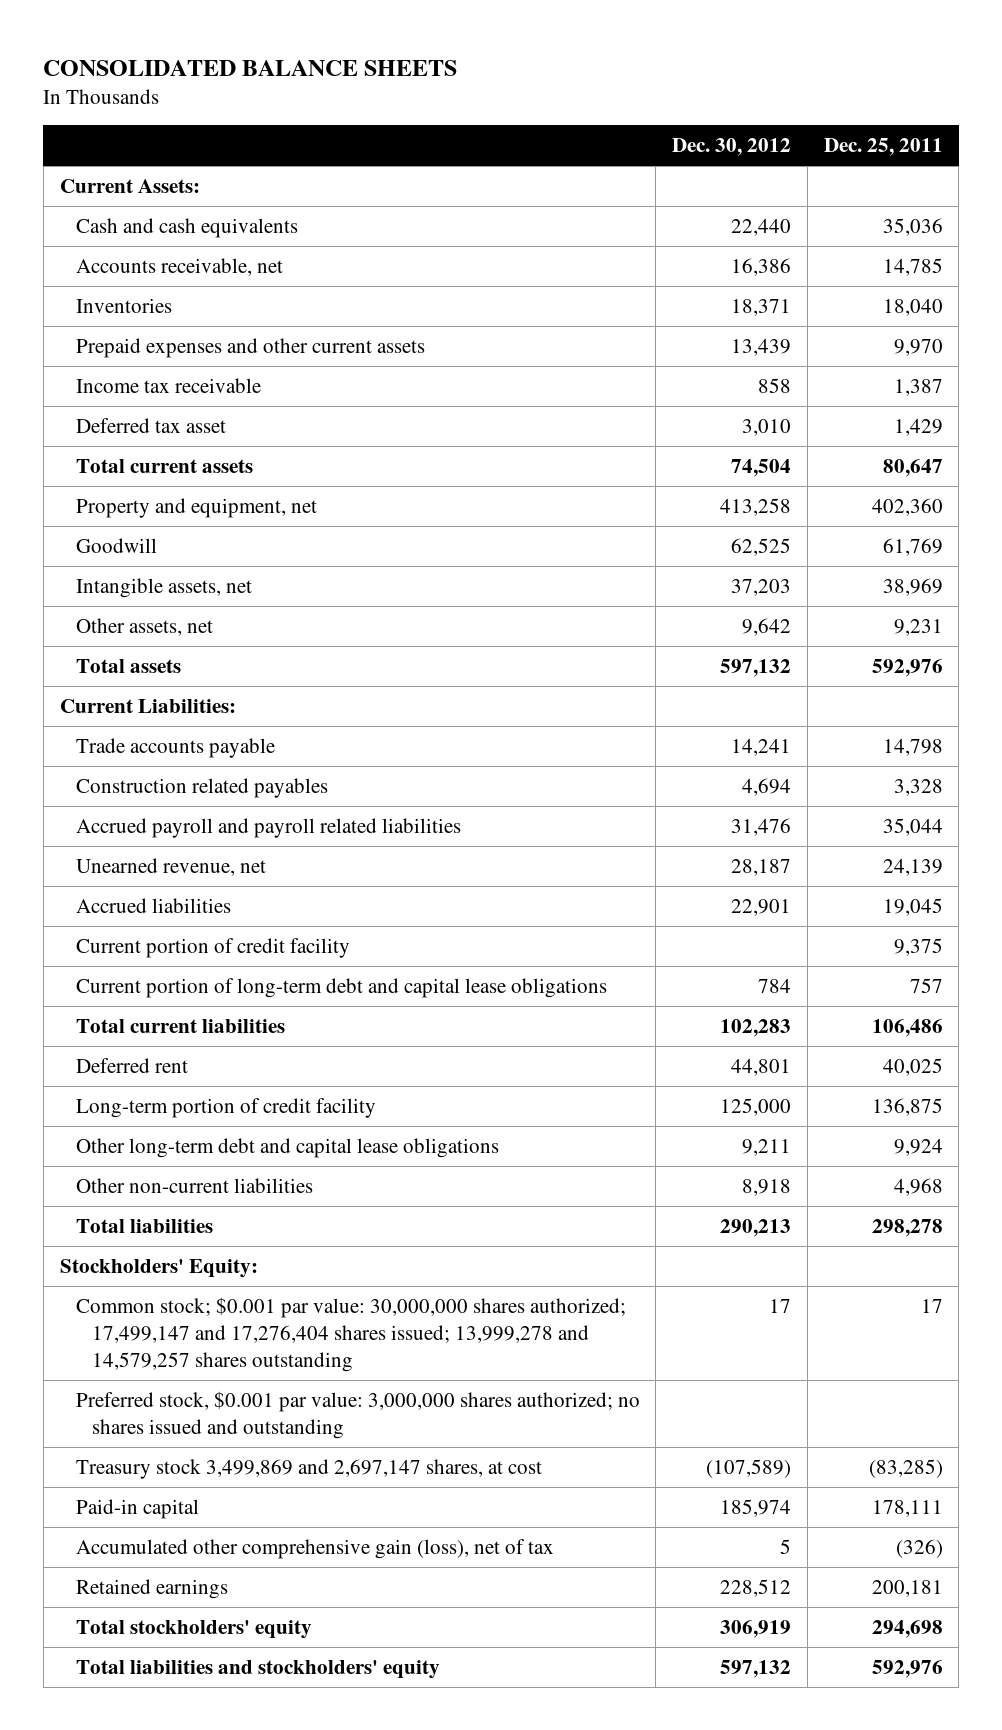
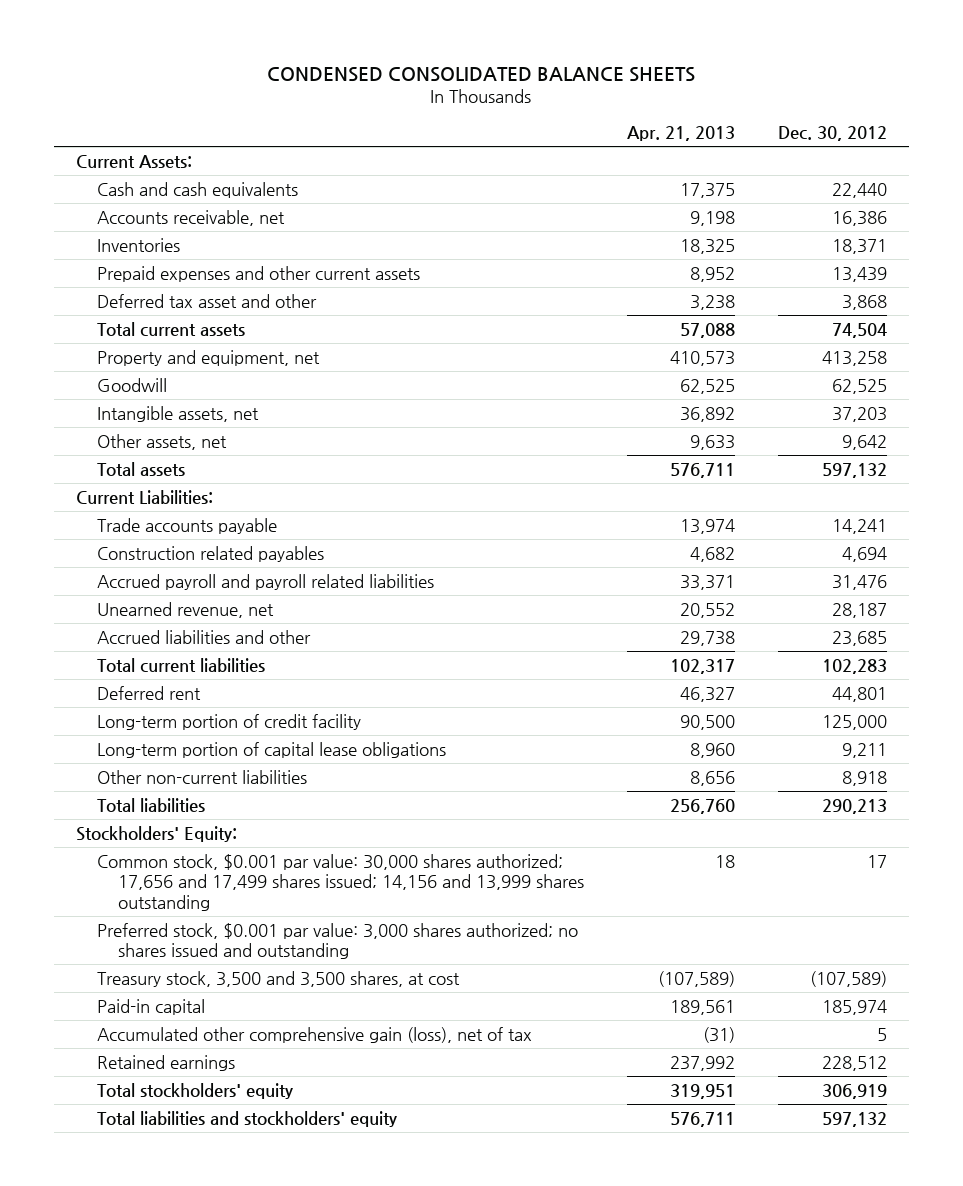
- CONSOLIDATED BALANCE SHEETS
+ CONDENSED CONSOLIDATED BALANCE SHEETS
- | Dec. 30, 2012 | Dec. 25, 2011
+ | Apr. 21, 2013 | Dec. 30, 2012
- Income tax receivable | 858 | 1,387
- Deferred tax asset | 3,010 | 1,429
+ Deferred tax asset and other | 3,238 | 3,868
- Accrued liabilities | 22,901 | 19,045
- Current portion of credit facility | | 9,375
- Current portion of long-term debt and capital lease obligations | 784 | 757
+ Accrued liabilities and other | 29,738 | 23,685
- Other long-term debt and capital lease obligations | 9,211 | 9,924
+ Long-term portion of capital lease obligations | 8,960 | 9,211
- Common stock; $0.001 par value: 30,000,000 shares authorized; 17,499,147 and 17,276,404 shares issued; 13,999,278 and 14,579,257 shares outstanding | 17 | 17
- Preferred stock, $0.001 par value: 3,000,000 shares authorized; no shares issued and outstanding
- Treasury stock 3,499,869 and 2,697,147 shares, at cost | (107,589) | (83,285)
+ Common stock, $0.001 par value: 30,000 shares authorized; 17,656 and 17,499 shares issued; 14,156 and 13,999 shares outstanding | 18 | 17
+ Preferred stock, $0.001 par value: 3,000 shares authorized; no shares issued and outstanding
+ Treasury stock, 3,500 and 3,500 shares, at cost | (107,589) | (107,589)

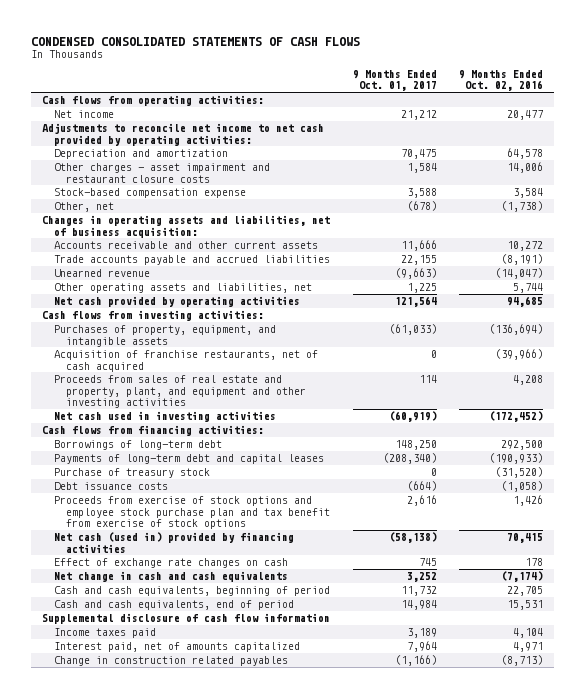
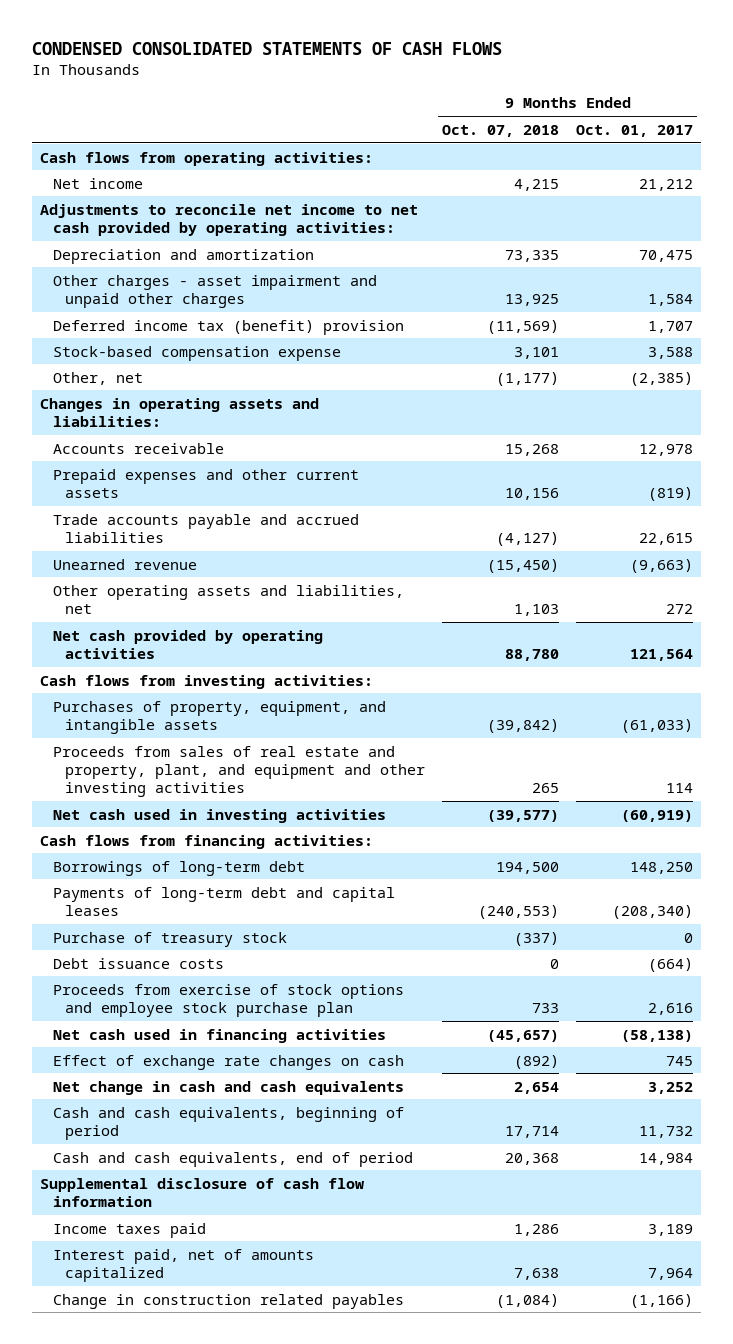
- | 9 Months Ended Oct. 01, 2017 | 9 Months Ended Oct. 02, 2016
+ | 9 Months Ended Oct. 07, 2018 | 9 Months Ended Oct. 01, 2017
- Other charges - asset impairment and restaurant closure costs | 1,584 | 14,006
+ Other charges - asset impairment and unpaid other charges | 13,925 | 1,584
+ Deferred income tax (benefit) provision | (11,569) | 1,707
- Other, net | (678) | (1,738)
- Changes in operating assets and liabilities, net of business acquisition:
- Accounts receivable and other current assets | 11,666 | 10,272
- Trade accounts payable and accrued liabilities | 22,155 | (8,191)
+ Other, net | (1,177) | (2,385)
+ Changes in operating assets and liabilities:
+ Accounts receivable | 15,268 | 12,978
+ Prepaid expenses and other current assets | 10,156 | (819)
+ Trade accounts payable and accrued liabilities | (4,127) | 22,615
- Other operating assets and liabilities, net | 1,225 | 5,744
+ Other operating assets and liabilities, net | 1,103 | 272
- Acquisition of franchise restaurants, net of cash acquired | 0 | (39,966)
- Proceeds from exercise of stock options and employee stock purchase plan and tax benefit from exercise of stock options | 2,616 | 1,426
- Net cash (used in) provided by financing activities | (58,138) | 70,415
+ Proceeds from exercise of stock options and employee stock purchase plan | 733 | 2,616
+ Net cash used in financing activities | (45,657) | (58,138)

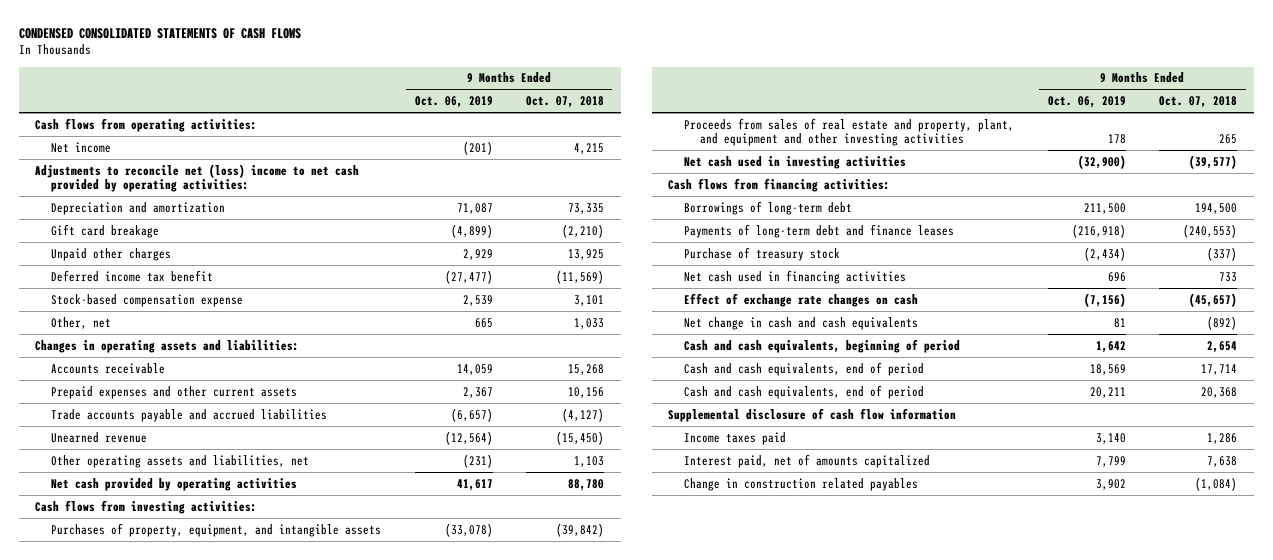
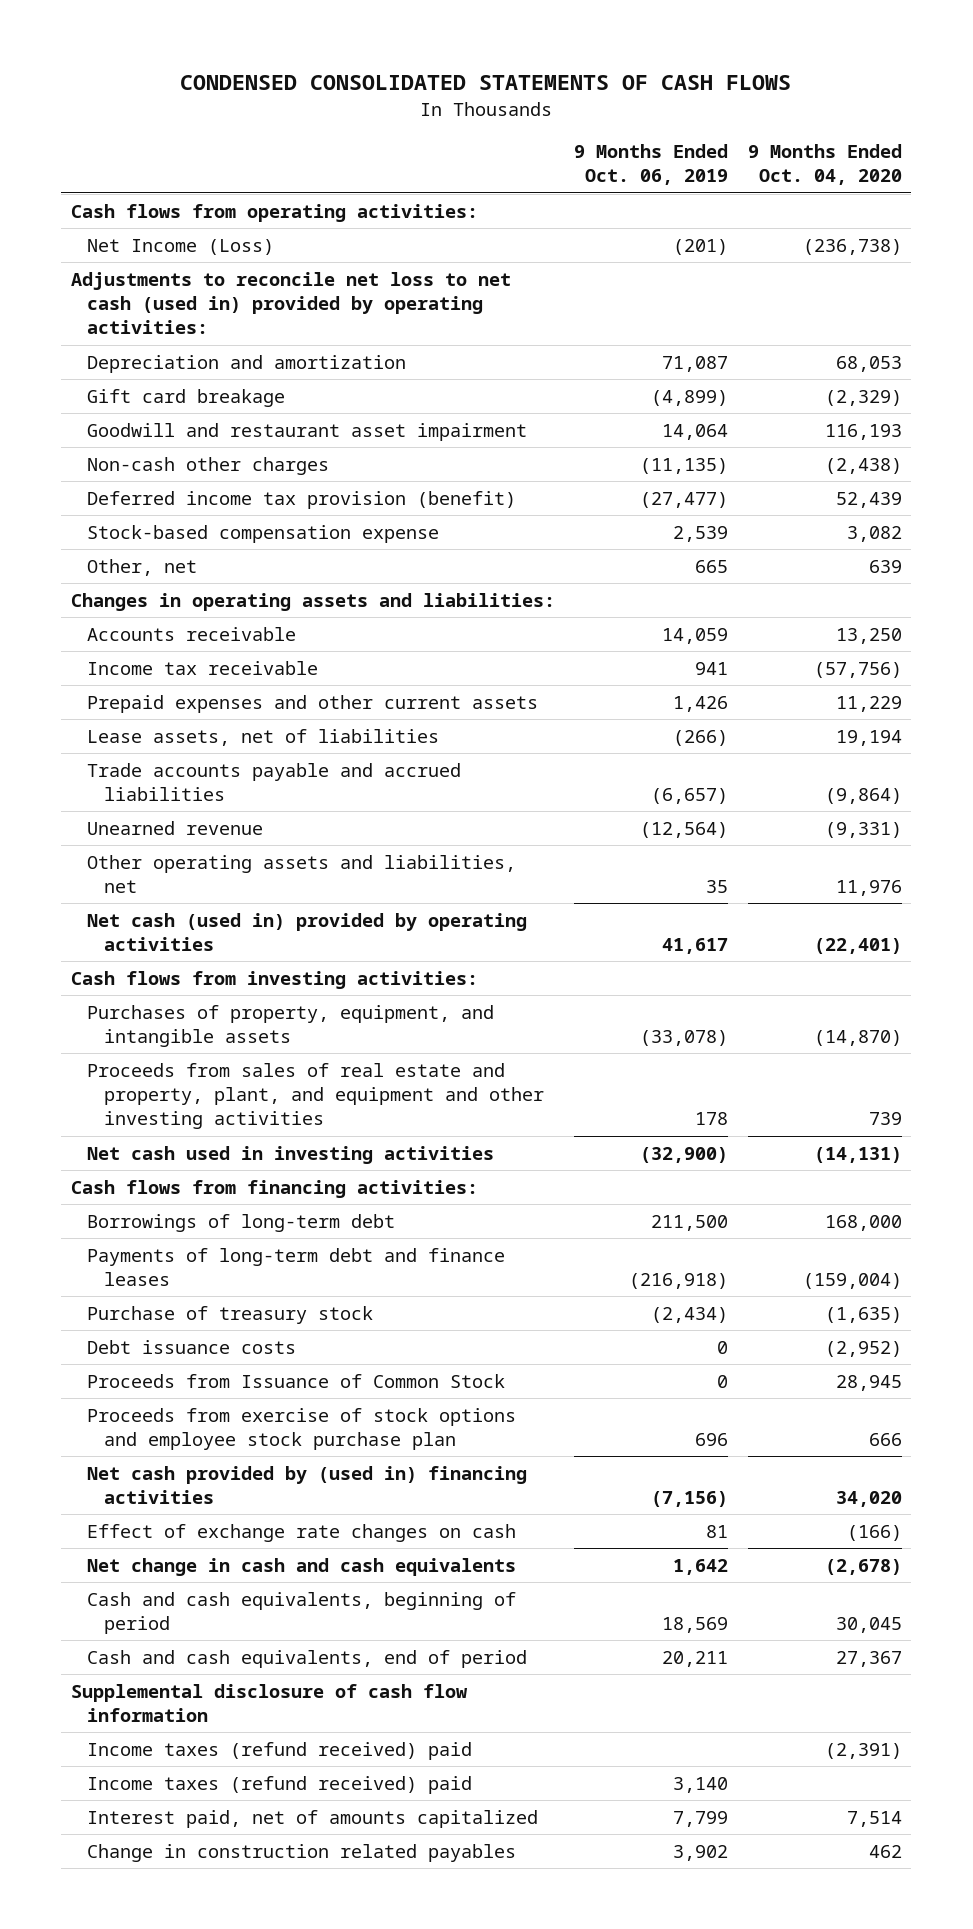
- | 9 Months Ended Oct. 06, 2019 | 9 Months Ended Oct. 07, 2018
+ | 9 Months Ended Oct. 06, 2019 | 9 Months Ended Oct. 04, 2020
- Net income | (201) | 4,215
- Adjustments to reconcile net (loss) income to net cash provided by operating activities:
+ Net Income (Loss) | (201) | (236,738)
+ Adjustments to reconcile net loss to net cash (used in) provided by operating activities:
- Unpaid other charges | 2,929 | 13,925
- Deferred income tax benefit | (27,477) | (11,569)
+ Goodwill and restaurant asset impairment | 14,064 | 116,193
+ Non-cash other charges | (11,135) | (2,438)
+ Deferred income tax provision (benefit) | (27,477) | 52,439
- Prepaid expenses and other current assets | 2,367 | 10,156
+ Income tax receivable | 941 | (57,756)
+ Prepaid expenses and other current assets | 1,426 | 11,229
+ Lease assets, net of liabilities | (266) | 19,194
- Other operating assets and liabilities, net | (231) | 1,103
- Net cash provided by operating activities | 41,617 | 88,780
+ Other operating assets and liabilities, net | 35 | 11,976
+ Net cash (used in) provided by operating activities | 41,617 | (22,401)
- Net cash used in financing activities | 696 | 733
- Effect of exchange rate changes on cash | (7,156) | (45,657)
- Net change in cash and cash equivalents | 81 | (892)
- Cash and cash equivalents, beginning of period | 1,642 | 2,654
- Cash and cash equivalents, end of period | 18,569 | 17,714
+ Debt issuance costs | 0 | (2,952)
+ Proceeds from Issuance of Common Stock | 0 | 28,945
+ Proceeds from exercise of stock options and employee stock purchase plan | 696 | 666
+ Net cash provided by (used in) financing activities | (7,156) | 34,020
+ Effect of exchange rate changes on cash | 81 | (166)
+ Net change in cash and cash equivalents | 1,642 | (2,678)
+ Cash and cash equivalents, beginning of period | 18,569 | 30,045
- Income taxes paid | 3,140 | 1,286
+ Income taxes (refund received) paid | | (2,391)
+ Income taxes (refund received) paid | 3,140 |

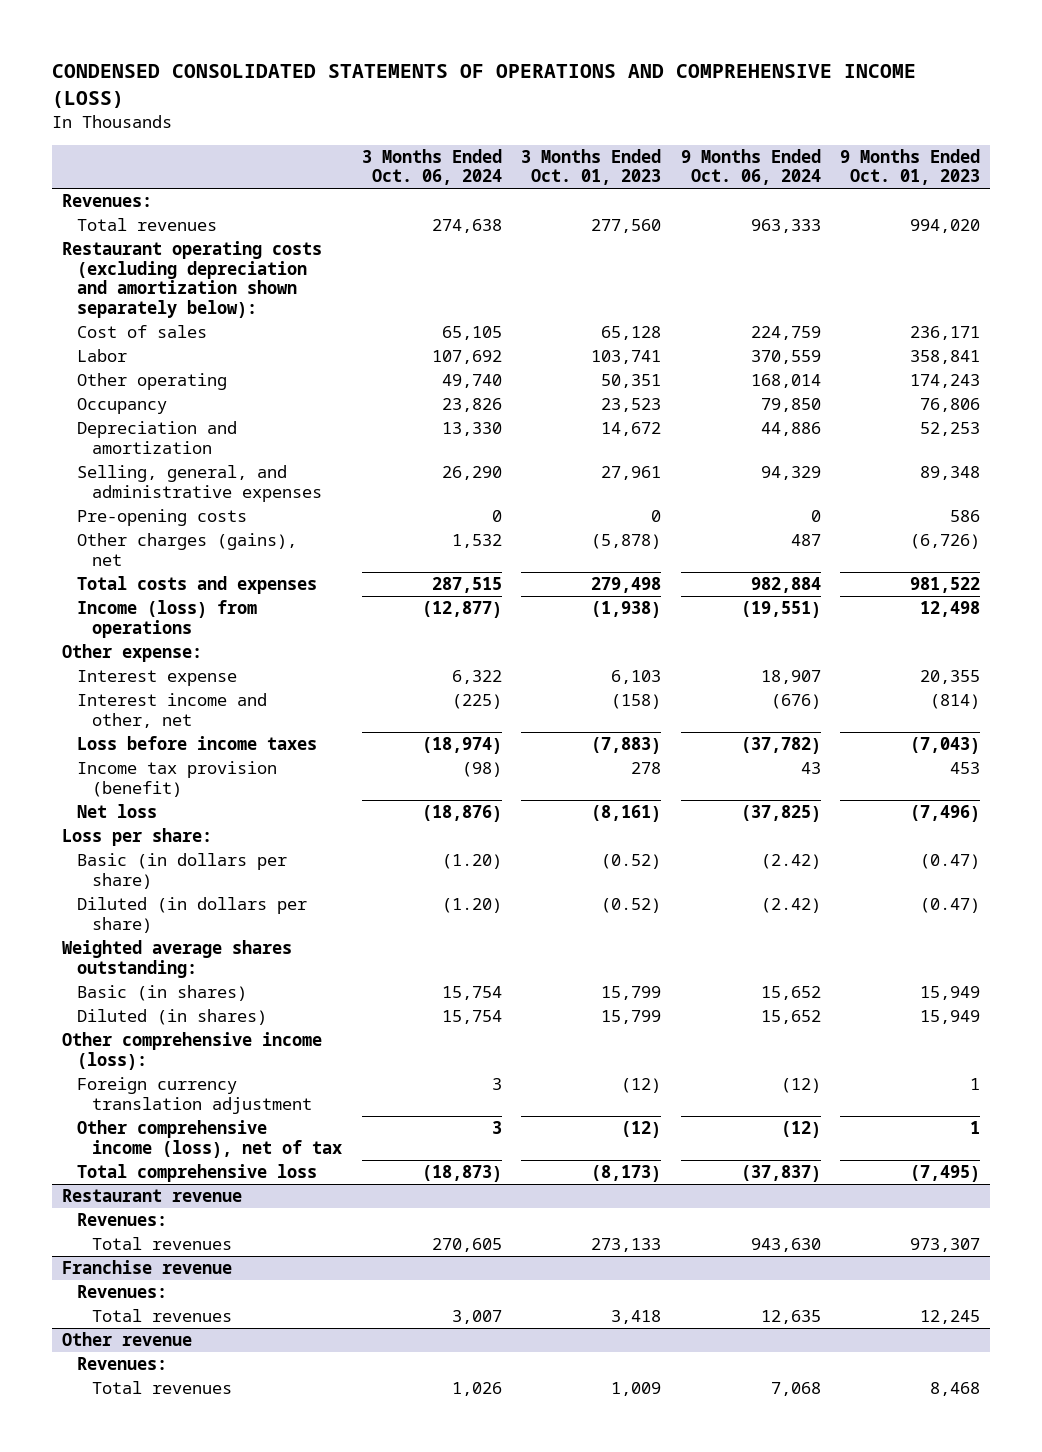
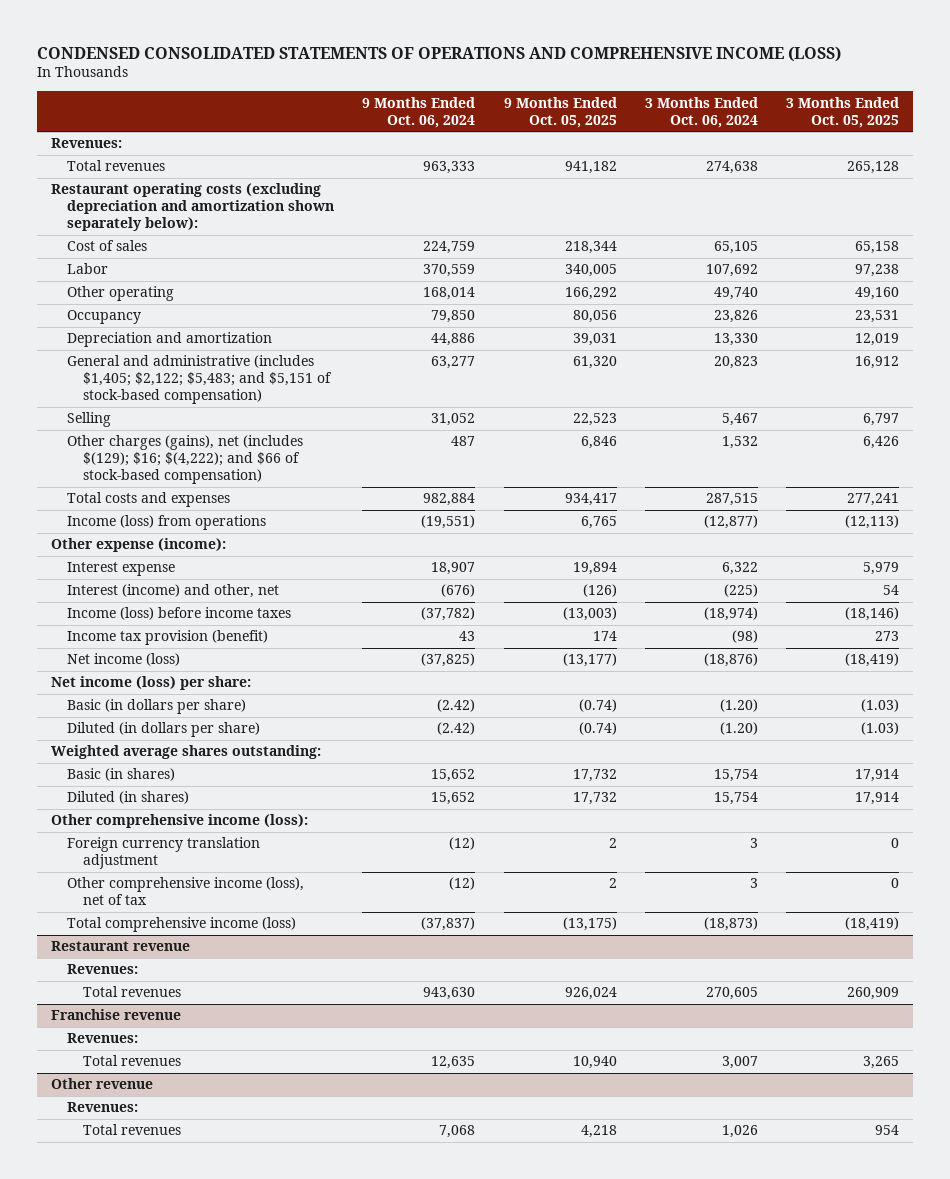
- | 3 Months Ended Oct. 06, 2024 | 3 Months Ended Oct. 01, 2023 | 9 Months Ended Oct. 06, 2024 | 9 Months Ended Oct. 01, 2023
+ | 9 Months Ended Oct. 06, 2024 | 9 Months Ended Oct. 05, 2025 | 3 Months Ended Oct. 06, 2024 | 3 Months Ended Oct. 05, 2025
- Selling, general, and administrative expenses | 26,290 | 27,961 | 94,329 | 89,348
- Pre-opening costs | 0 | 0 | 0 | 586
- Other charges (gains), net | 1,532 | (5,878) | 487 | (6,726)
+ General and administrative (includes $1,405; $2,122; $5,483; and $5,151 of stock-based compensation) | 63,277 | 61,320 | 20,823 | 16,912
+ Selling | 31,052 | 22,523 | 5,467 | 6,797
+ Other charges (gains), net (includes $(129); $16; $(4,222); and $66 of stock-based compensation) | 487 | 6,846 | 1,532 | 6,426
- Other expense:
+ Other expense (income):
- Interest income and other, net | (225) | (158) | (676) | (814)
- Loss before income taxes | (18,974) | (7,883) | (37,782) | (7,043)
+ Interest (income) and other, net | (676) | (126) | (225) | 54
+ Income (loss) before income taxes | (37,782) | (13,003) | (18,974) | (18,146)
- Net loss | (18,876) | (8,161) | (37,825) | (7,496)
- Loss per share:
+ Net income (loss) | (37,825) | (13,177) | (18,876) | (18,419)
+ Net income (loss) per share:
- Total comprehensive loss | (18,873) | (8,173) | (37,837) | (7,495)
+ Total comprehensive income (loss) | (37,837) | (13,175) | (18,873) | (18,419)

